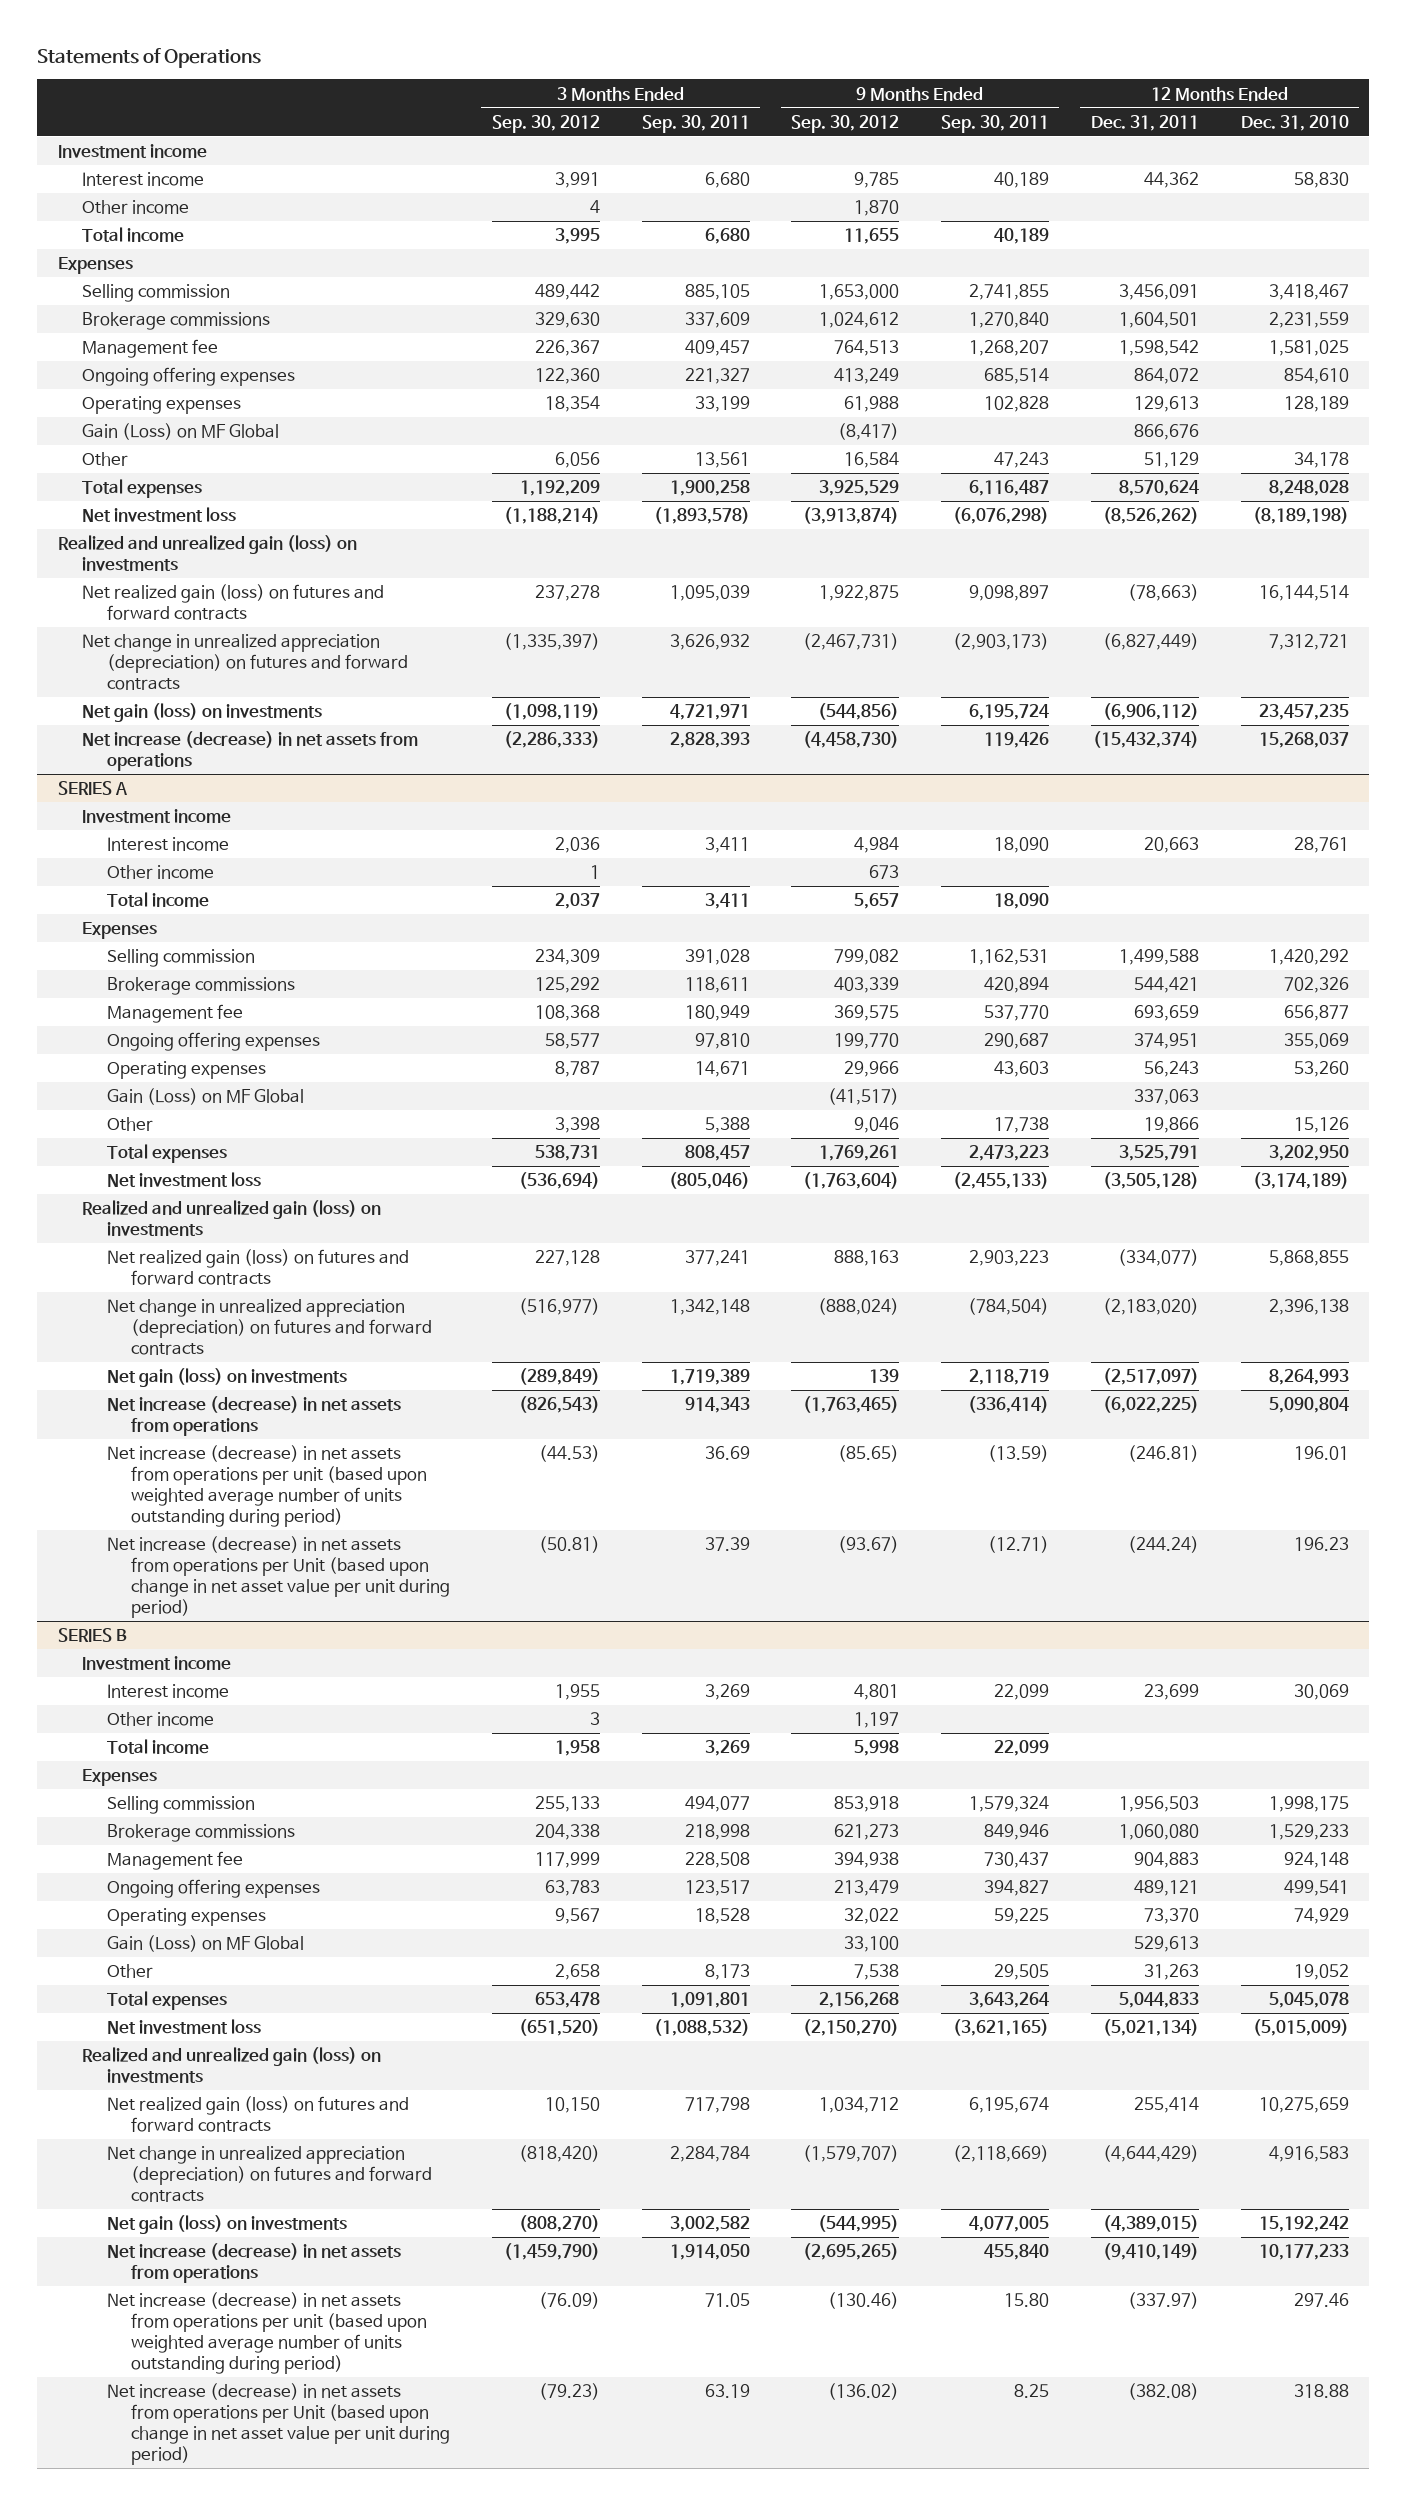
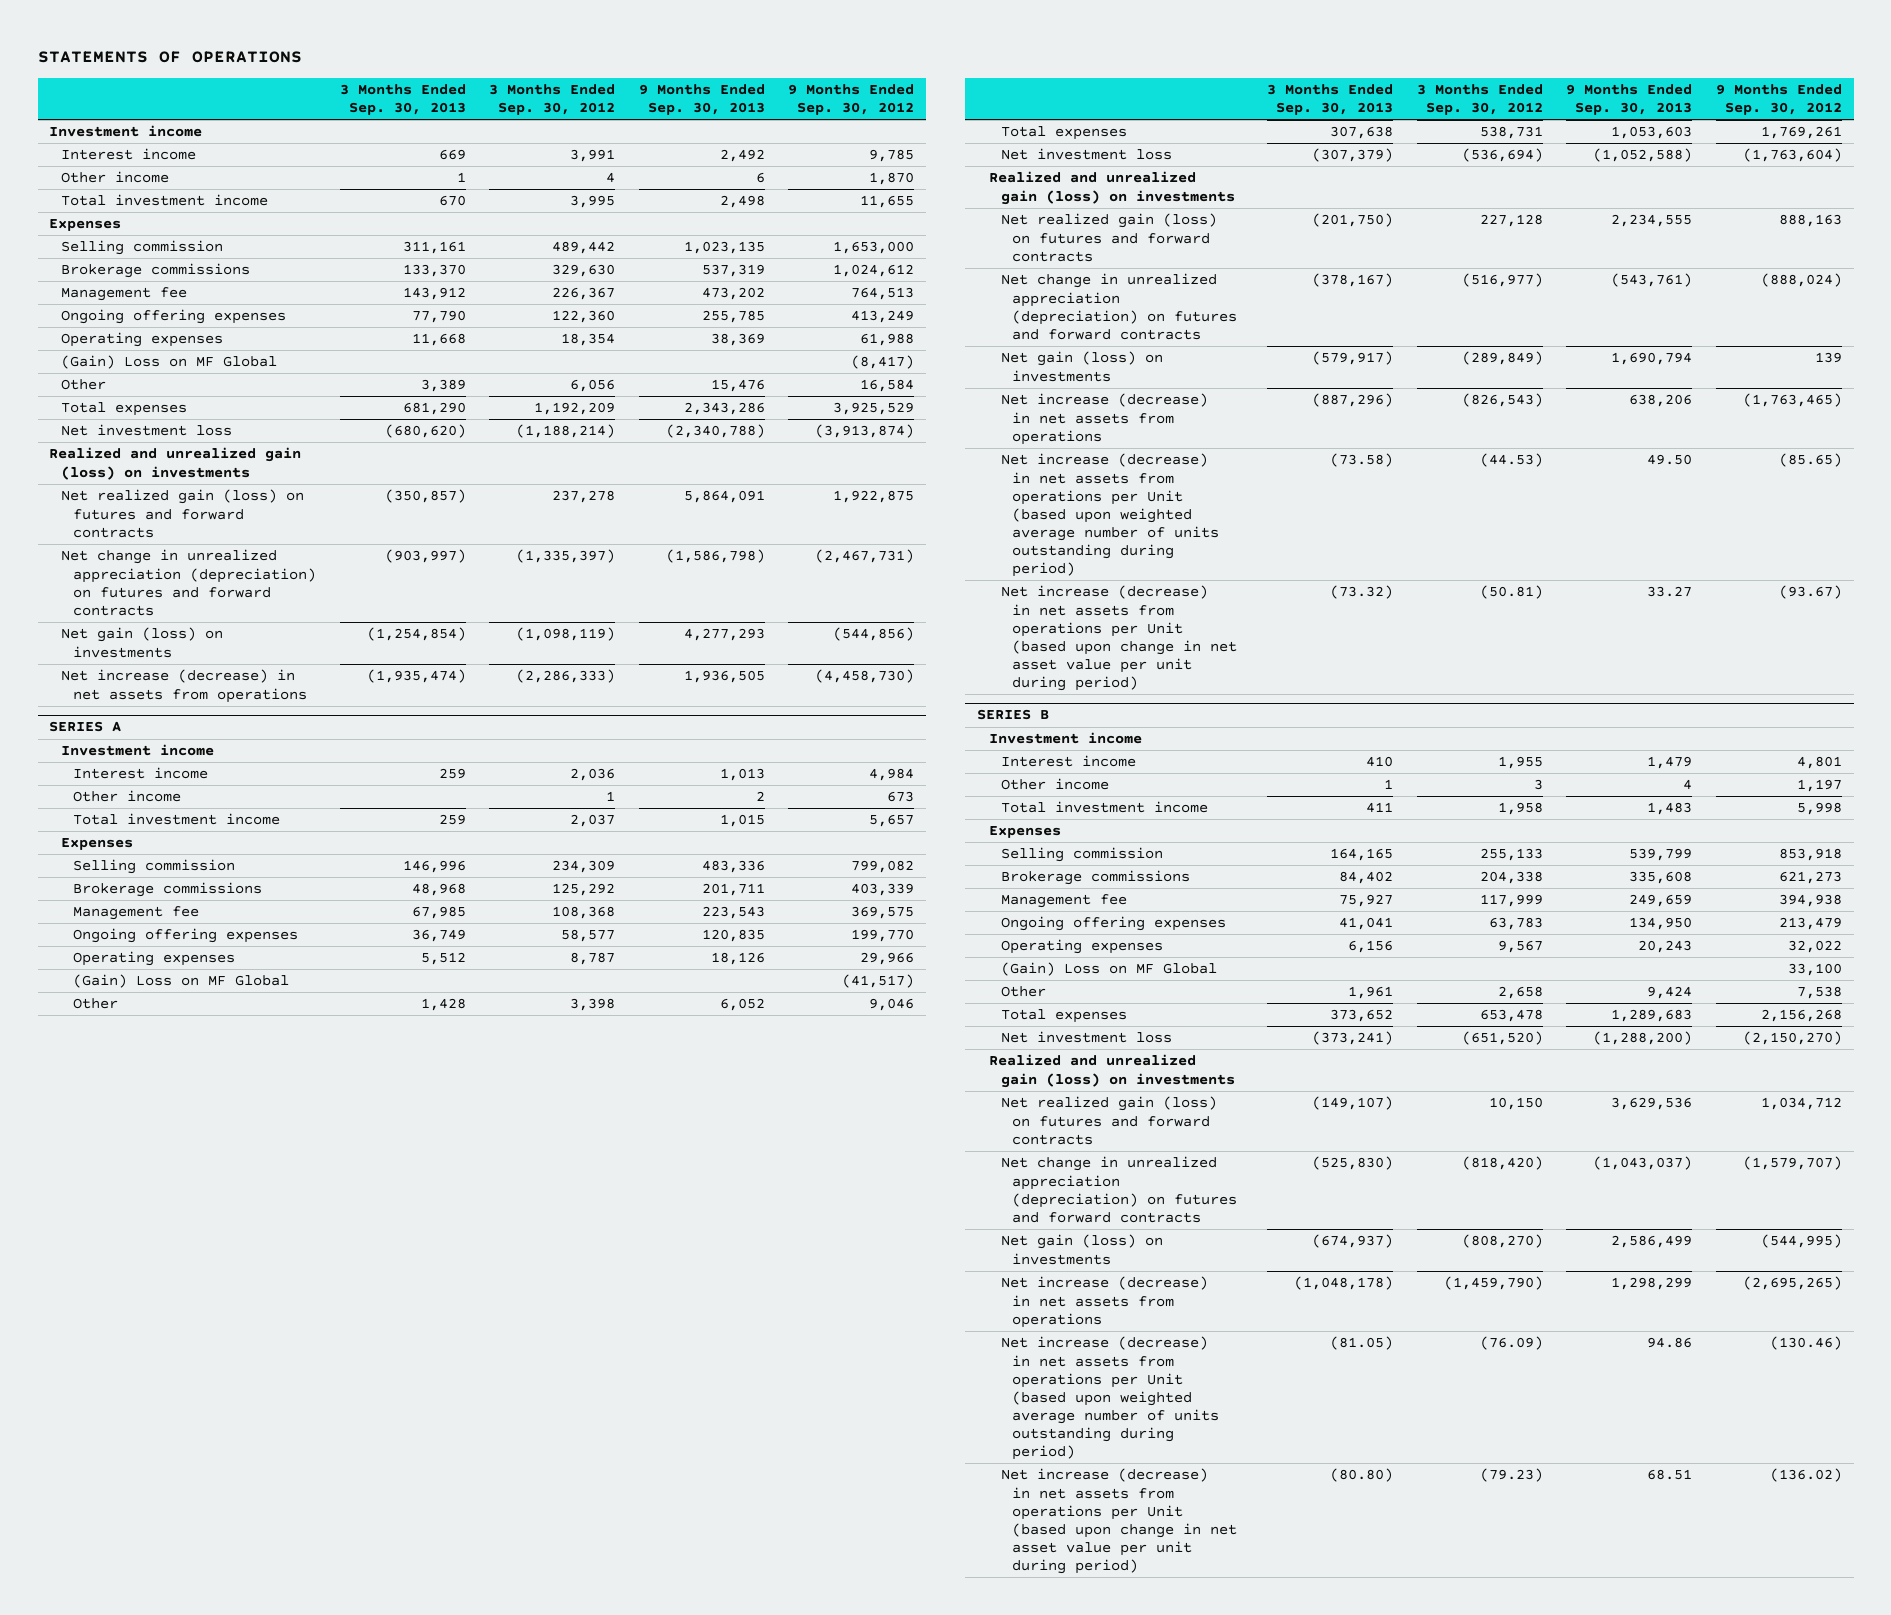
- Statements of Operations
+ STATEMENTS OF OPERATIONS
- | 3 Months Ended Sep. 30, 2012 | 3 Months Ended Sep. 30, 2011 | 9 Months Ended Sep. 30, 2012 | 9 Months Ended Sep. 30, 2011 | 12 Months Ended Dec. 31, 2011 | 12 Months Ended Dec. 31, 2010
+ | 3 Months Ended Sep. 30, 2013 | 3 Months Ended Sep. 30, 2012 | 9 Months Ended Sep. 30, 2013 | 9 Months Ended Sep. 30, 2012
- Total income | 3,995 | 6,680 | 11,655 | 40,189 | |
+ Total investment income | 670 | 3,995 | 2,498 | 11,655
- Gain (Loss) on MF Global | | | (8,417) | | 866,676 |
+ (Gain) Loss on MF Global | | | | (8,417)
@ SERIES A
- Total income | 2,037 | 3,411 | 5,657 | 18,090 | |
+ Total investment income | 259 | 2,037 | 1,015 | 5,657
- Gain (Loss) on MF Global | | | (41,517) | | 337,063 |
+ (Gain) Loss on MF Global | | | | (41,517)
- Net increase (decrease) in net assets from operations per unit (based upon weighted average number of units outstanding during period) | (44.53) | 36.69 | (85.65) | (13.59) | (246.81) | 196.01
+ Net increase (decrease) in net assets from operations per Unit (based upon weighted average number of units outstanding during period) | (73.58) | (44.53) | 49.50 | (85.65)
@ SERIES B
- Total income | 1,958 | 3,269 | 5,998 | 22,099 | |
+ Total investment income | 411 | 1,958 | 1,483 | 5,998
- Gain (Loss) on MF Global | | | 33,100 | | 529,613 |
+ (Gain) Loss on MF Global | | | | 33,100
- Net increase (decrease) in net assets from operations per unit (based upon weighted average number of units outstanding during period) | (76.09) | 71.05 | (130.46) | 15.80 | (337.97) | 297.46
+ Net increase (decrease) in net assets from operations per Unit (based upon weighted average number of units outstanding during period) | (81.05) | (76.09) | 94.86 | (130.46)

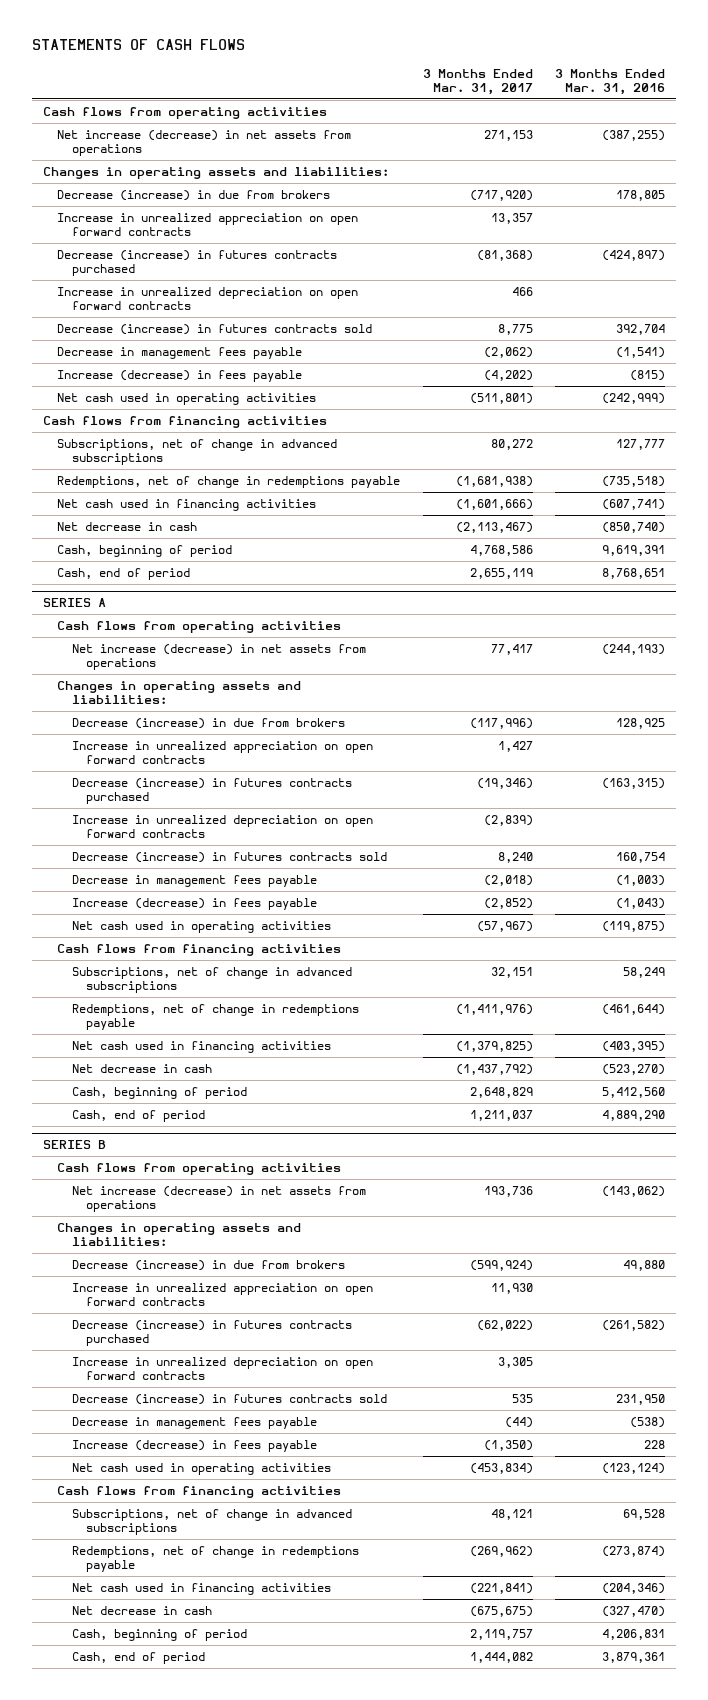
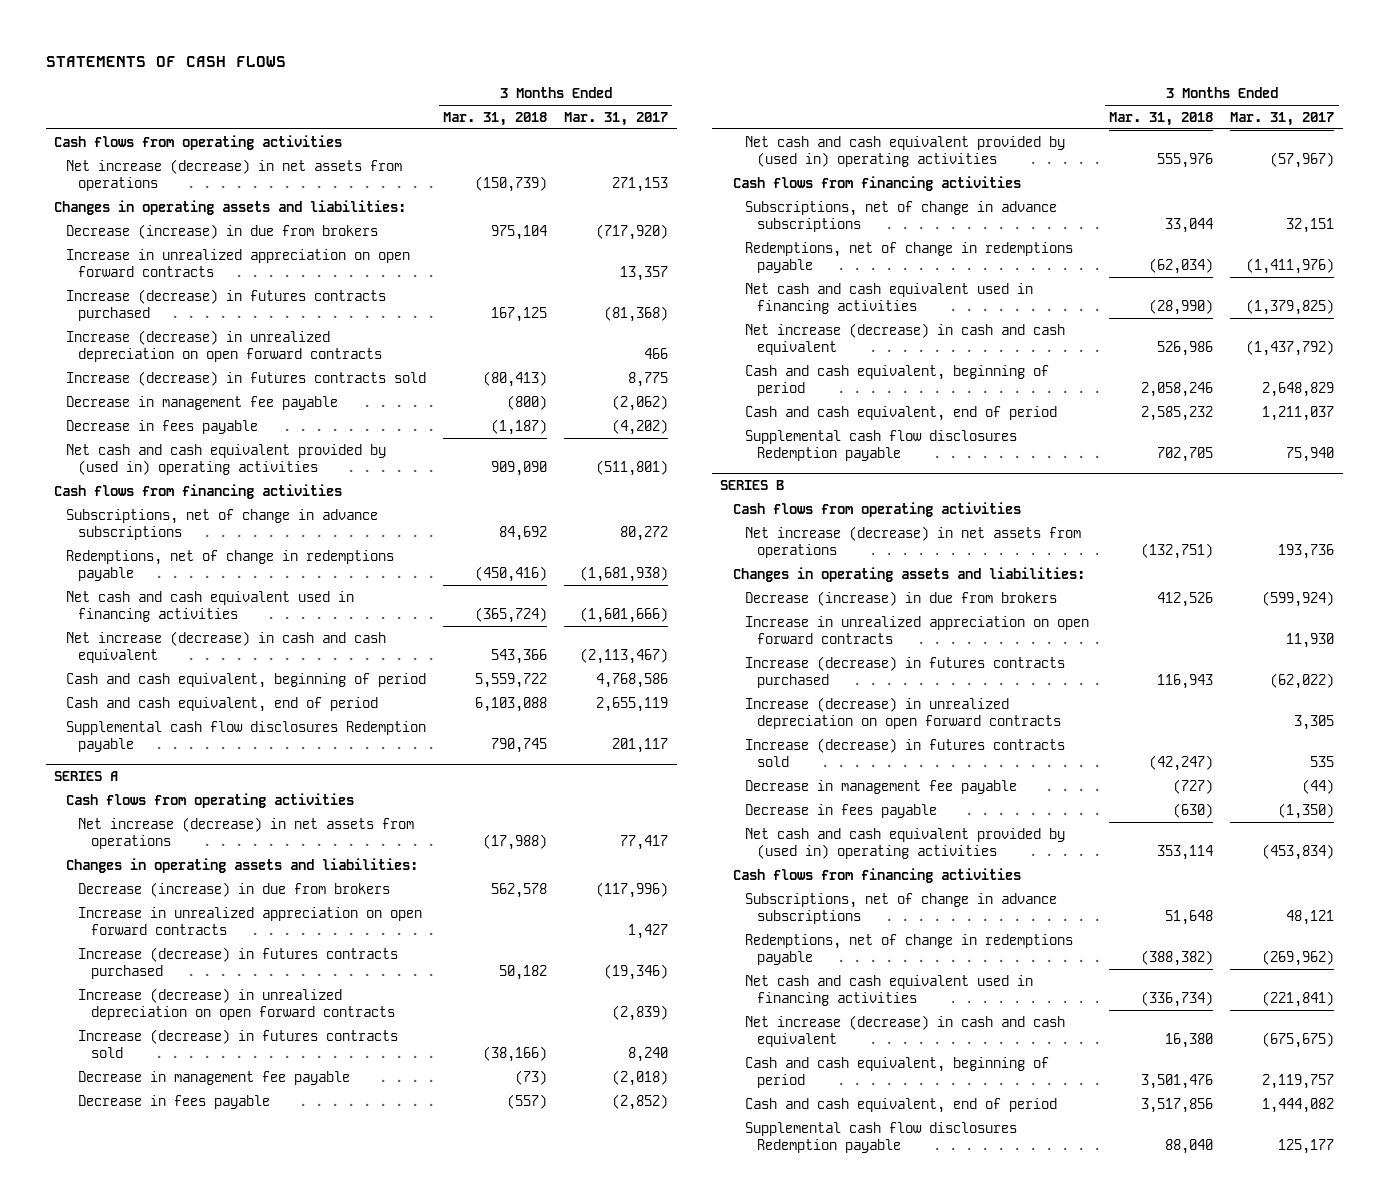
- | 3 Months Ended Mar. 31, 2017 | 3 Months Ended Mar. 31, 2016
+ | 3 Months Ended Mar. 31, 2018 | 3 Months Ended Mar. 31, 2017
- Decrease (increase) in futures contracts purchased | (81,368) | (424,897)
- Increase in unrealized depreciation on open forward contracts | 466 |
- Decrease (increase) in futures contracts sold | 8,775 | 392,704
- Decrease in management fees payable | (2,062) | (1,541)
- Increase (decrease) in fees payable | (4,202) | (815)
- Net cash used in operating activities | (511,801) | (242,999)
+ Increase (decrease) in futures contracts purchased | 167,125 | (81,368)
+ Increase (decrease) in unrealized depreciation on open forward contracts | | 466
+ Increase (decrease) in futures contracts sold | (80,413) | 8,775
+ Decrease in management fee payable | (800) | (2,062)
+ Decrease in fees payable | (1,187) | (4,202)
+ Net cash and cash equivalent provided by (used in) operating activities | 909,090 | (511,801)
- Subscriptions, net of change in advanced subscriptions | 80,272 | 127,777
+ Subscriptions, net of change in advance subscriptions | 84,692 | 80,272
- Net cash used in financing activities | (1,601,666) | (607,741)
- Net decrease in cash | (2,113,467) | (850,740)
- Cash, beginning of period | 4,768,586 | 9,619,391
- Cash, end of period | 2,655,119 | 8,768,651
+ Net cash and cash equivalent used in financing activities | (365,724) | (1,601,666)
+ Net increase (decrease) in cash and cash equivalent | 543,366 | (2,113,467)
+ Cash and cash equivalent, beginning of period | 5,559,722 | 4,768,586
+ Cash and cash equivalent, end of period | 6,103,088 | 2,655,119
+ Supplemental cash flow disclosures Redemption payable | 790,745 | 201,117
@ SERIES A
- Decrease (increase) in futures contracts purchased | (19,346) | (163,315)
- Increase in unrealized depreciation on open forward contracts | (2,839) |
- Decrease (increase) in futures contracts sold | 8,240 | 160,754
- Decrease in management fees payable | (2,018) | (1,003)
- Increase (decrease) in fees payable | (2,852) | (1,043)
- Net cash used in operating activities | (57,967) | (119,875)
+ Increase (decrease) in futures contracts purchased | 50,182 | (19,346)
+ Increase (decrease) in unrealized depreciation on open forward contracts | | (2,839)
+ Increase (decrease) in futures contracts sold | (38,166) | 8,240
+ Decrease in management fee payable | (73) | (2,018)
+ Decrease in fees payable | (557) | (2,852)
+ Net cash and cash equivalent provided by (used in) operating activities | 555,976 | (57,967)
- Subscriptions, net of change in advanced subscriptions | 32,151 | 58,249
+ Subscriptions, net of change in advance subscriptions | 33,044 | 32,151
- Net cash used in financing activities | (1,379,825) | (403,395)
- Net decrease in cash | (1,437,792) | (523,270)
- Cash, beginning of period | 2,648,829 | 5,412,560
- Cash, end of period | 1,211,037 | 4,889,290
+ Net cash and cash equivalent used in financing activities | (28,990) | (1,379,825)
+ Net increase (decrease) in cash and cash equivalent | 526,986 | (1,437,792)
+ Cash and cash equivalent, beginning of period | 2,058,246 | 2,648,829
+ Cash and cash equivalent, end of period | 2,585,232 | 1,211,037
+ Supplemental cash flow disclosures Redemption payable | 702,705 | 75,940
@ SERIES B
- Decrease (increase) in futures contracts purchased | (62,022) | (261,582)
- Increase in unrealized depreciation on open forward contracts | 3,305 |
- Decrease (increase) in futures contracts sold | 535 | 231,950
- Decrease in management fees payable | (44) | (538)
- Increase (decrease) in fees payable | (1,350) | 228
- Net cash used in operating activities | (453,834) | (123,124)
+ Increase (decrease) in futures contracts purchased | 116,943 | (62,022)
+ Increase (decrease) in unrealized depreciation on open forward contracts | | 3,305
+ Increase (decrease) in futures contracts sold | (42,247) | 535
+ Decrease in management fee payable | (727) | (44)
+ Decrease in fees payable | (630) | (1,350)
+ Net cash and cash equivalent provided by (used in) operating activities | 353,114 | (453,834)
- Subscriptions, net of change in advanced subscriptions | 48,121 | 69,528
+ Subscriptions, net of change in advance subscriptions | 51,648 | 48,121
- Net cash used in financing activities | (221,841) | (204,346)
- Net decrease in cash | (675,675) | (327,470)
- Cash, beginning of period | 2,119,757 | 4,206,831
- Cash, end of period | 1,444,082 | 3,879,361
+ Net cash and cash equivalent used in financing activities | (336,734) | (221,841)
+ Net increase (decrease) in cash and cash equivalent | 16,380 | (675,675)
+ Cash and cash equivalent, beginning of period | 3,501,476 | 2,119,757
+ Cash and cash equivalent, end of period | 3,517,856 | 1,444,082
+ Supplemental cash flow disclosures Redemption payable | 88,040 | 125,177

